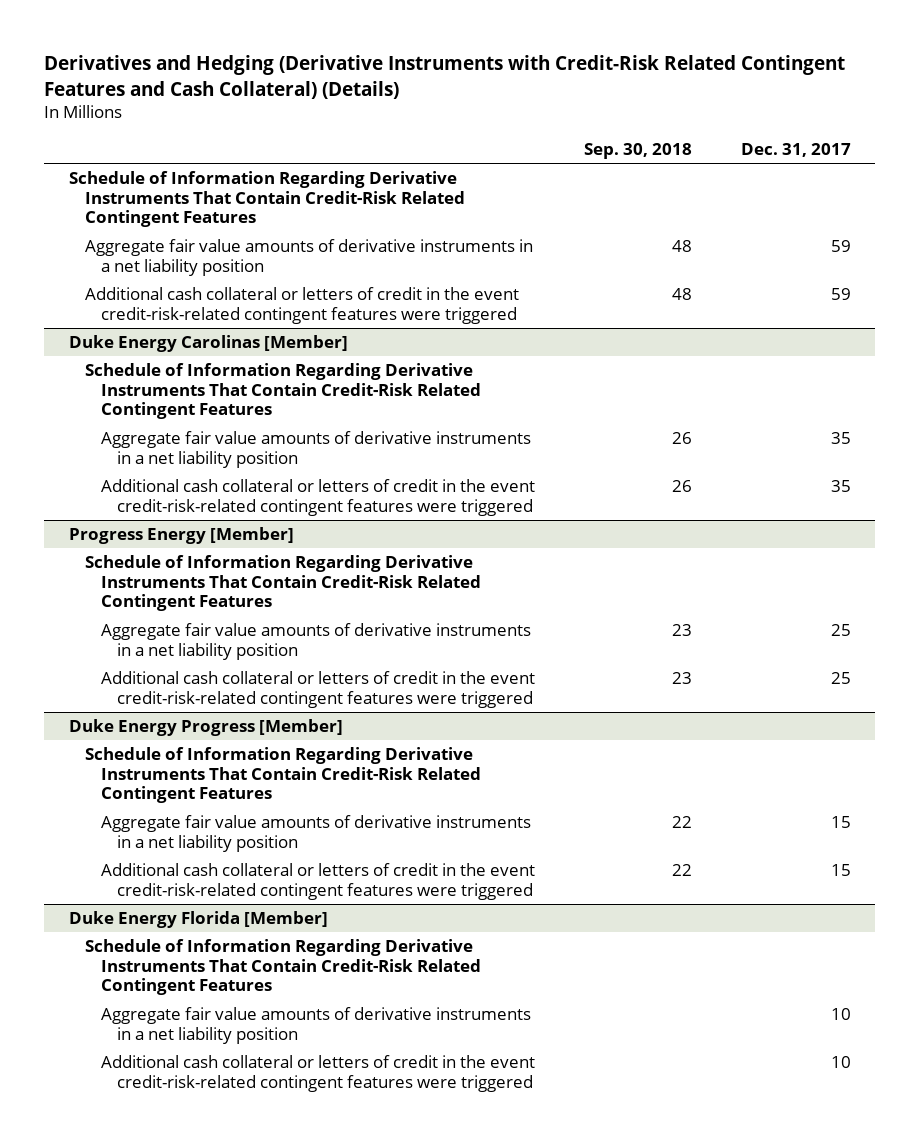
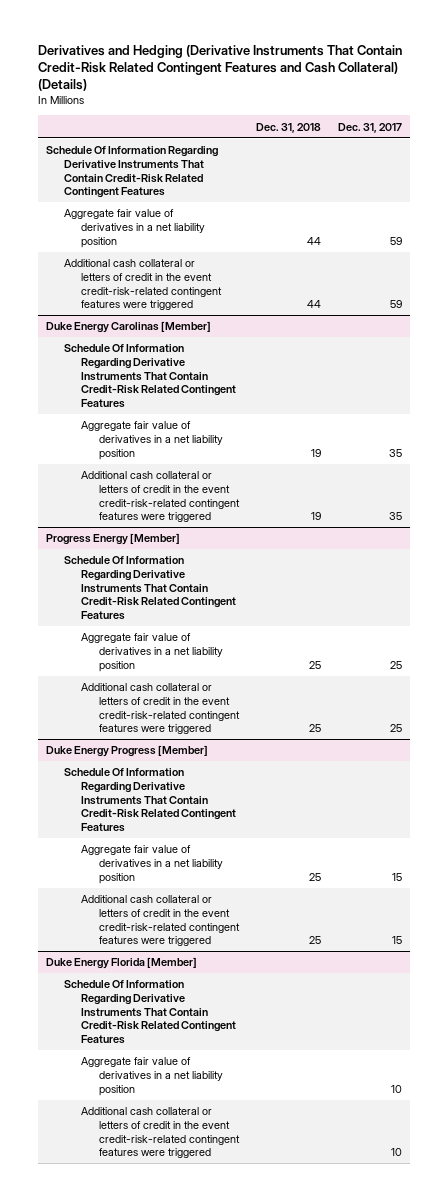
- Derivatives and Hedging (Derivative Instruments with Credit-Risk Related Contingent Features and Cash Collateral) (Details)
+ Derivatives and Hedging (Derivative Instruments That Contain Credit-Risk Related Contingent Features and Cash Collateral) (Details)
- | Sep. 30, 2018 | Dec. 31, 2017
+ | Dec. 31, 2018 | Dec. 31, 2017
- Schedule of Information Regarding Derivative Instruments That Contain Credit-Risk Related Contingent Features
- Aggregate fair value amounts of derivative instruments in a net liability position | 48 | 59
+ Schedule Of Information Regarding Derivative Instruments That Contain Credit-Risk Related Contingent Features
+ Aggregate fair value of derivatives in a net liability position | 44 | 59
@ Duke Energy Carolinas [Member]
- Schedule of Information Regarding Derivative Instruments That Contain Credit-Risk Related Contingent Features
- Aggregate fair value amounts of derivative instruments in a net liability position | 26 | 35
+ Schedule Of Information Regarding Derivative Instruments That Contain Credit-Risk Related Contingent Features
+ Aggregate fair value of derivatives in a net liability position | 19 | 35
@ Progress Energy [Member]
- Schedule of Information Regarding Derivative Instruments That Contain Credit-Risk Related Contingent Features
- Aggregate fair value amounts of derivative instruments in a net liability position | 23 | 25
+ Schedule Of Information Regarding Derivative Instruments That Contain Credit-Risk Related Contingent Features
+ Aggregate fair value of derivatives in a net liability position | 25 | 25
@ Duke Energy Progress [Member]
- Schedule of Information Regarding Derivative Instruments That Contain Credit-Risk Related Contingent Features
- Aggregate fair value amounts of derivative instruments in a net liability position | 22 | 15
+ Schedule Of Information Regarding Derivative Instruments That Contain Credit-Risk Related Contingent Features
+ Aggregate fair value of derivatives in a net liability position | 25 | 15
@ Duke Energy Florida [Member]
- Schedule of Information Regarding Derivative Instruments That Contain Credit-Risk Related Contingent Features
- Aggregate fair value amounts of derivative instruments in a net liability position | | 10
+ Schedule Of Information Regarding Derivative Instruments That Contain Credit-Risk Related Contingent Features
+ Aggregate fair value of derivatives in a net liability position | | 10

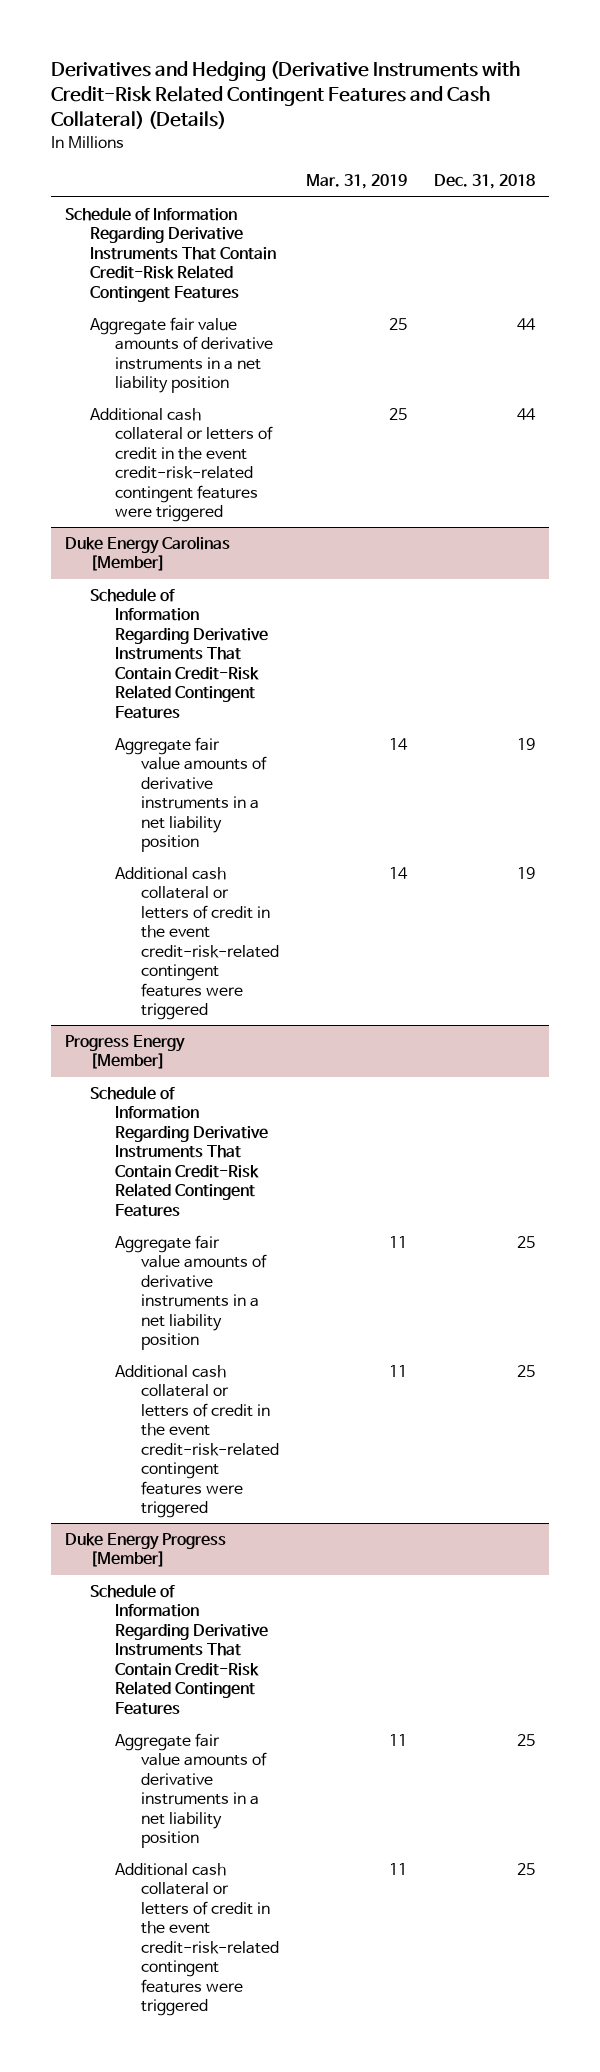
- Derivatives and Hedging (Derivative Instruments That Contain Credit-Risk Related Contingent Features and Cash Collateral) (Details)
+ Derivatives and Hedging (Derivative Instruments with Credit-Risk Related Contingent Features and Cash Collateral) (Details)
- | Dec. 31, 2018 | Dec. 31, 2017
+ | Mar. 31, 2019 | Dec. 31, 2018
- Schedule Of Information Regarding Derivative Instruments That Contain Credit-Risk Related Contingent Features
- Aggregate fair value of derivatives in a net liability position | 44 | 59
+ Schedule of Information Regarding Derivative Instruments That Contain Credit-Risk Related Contingent Features
+ Aggregate fair value amounts of derivative instruments in a net liability position | 25 | 44
@ Duke Energy Carolinas [Member]
- Schedule Of Information Regarding Derivative Instruments That Contain Credit-Risk Related Contingent Features
- Aggregate fair value of derivatives in a net liability position | 19 | 35
+ Schedule of Information Regarding Derivative Instruments That Contain Credit-Risk Related Contingent Features
+ Aggregate fair value amounts of derivative instruments in a net liability position | 14 | 19
@ Progress Energy [Member]
- Schedule Of Information Regarding Derivative Instruments That Contain Credit-Risk Related Contingent Features
- Aggregate fair value of derivatives in a net liability position | 25 | 25
+ Schedule of Information Regarding Derivative Instruments That Contain Credit-Risk Related Contingent Features
+ Aggregate fair value amounts of derivative instruments in a net liability position | 11 | 25
@ Duke Energy Progress [Member]
- Schedule Of Information Regarding Derivative Instruments That Contain Credit-Risk Related Contingent Features
- Aggregate fair value of derivatives in a net liability position | 25 | 15
+ Schedule of Information Regarding Derivative Instruments That Contain Credit-Risk Related Contingent Features
+ Aggregate fair value amounts of derivative instruments in a net liability position | 11 | 25
- Duke Energy Florida [Member]
- Schedule Of Information Regarding Derivative Instruments That Contain Credit-Risk Related Contingent Features
- Aggregate fair value of derivatives in a net liability position | | 10
- Additional cash collateral or letters of credit in the event credit-risk-related contingent features were triggered | | 10

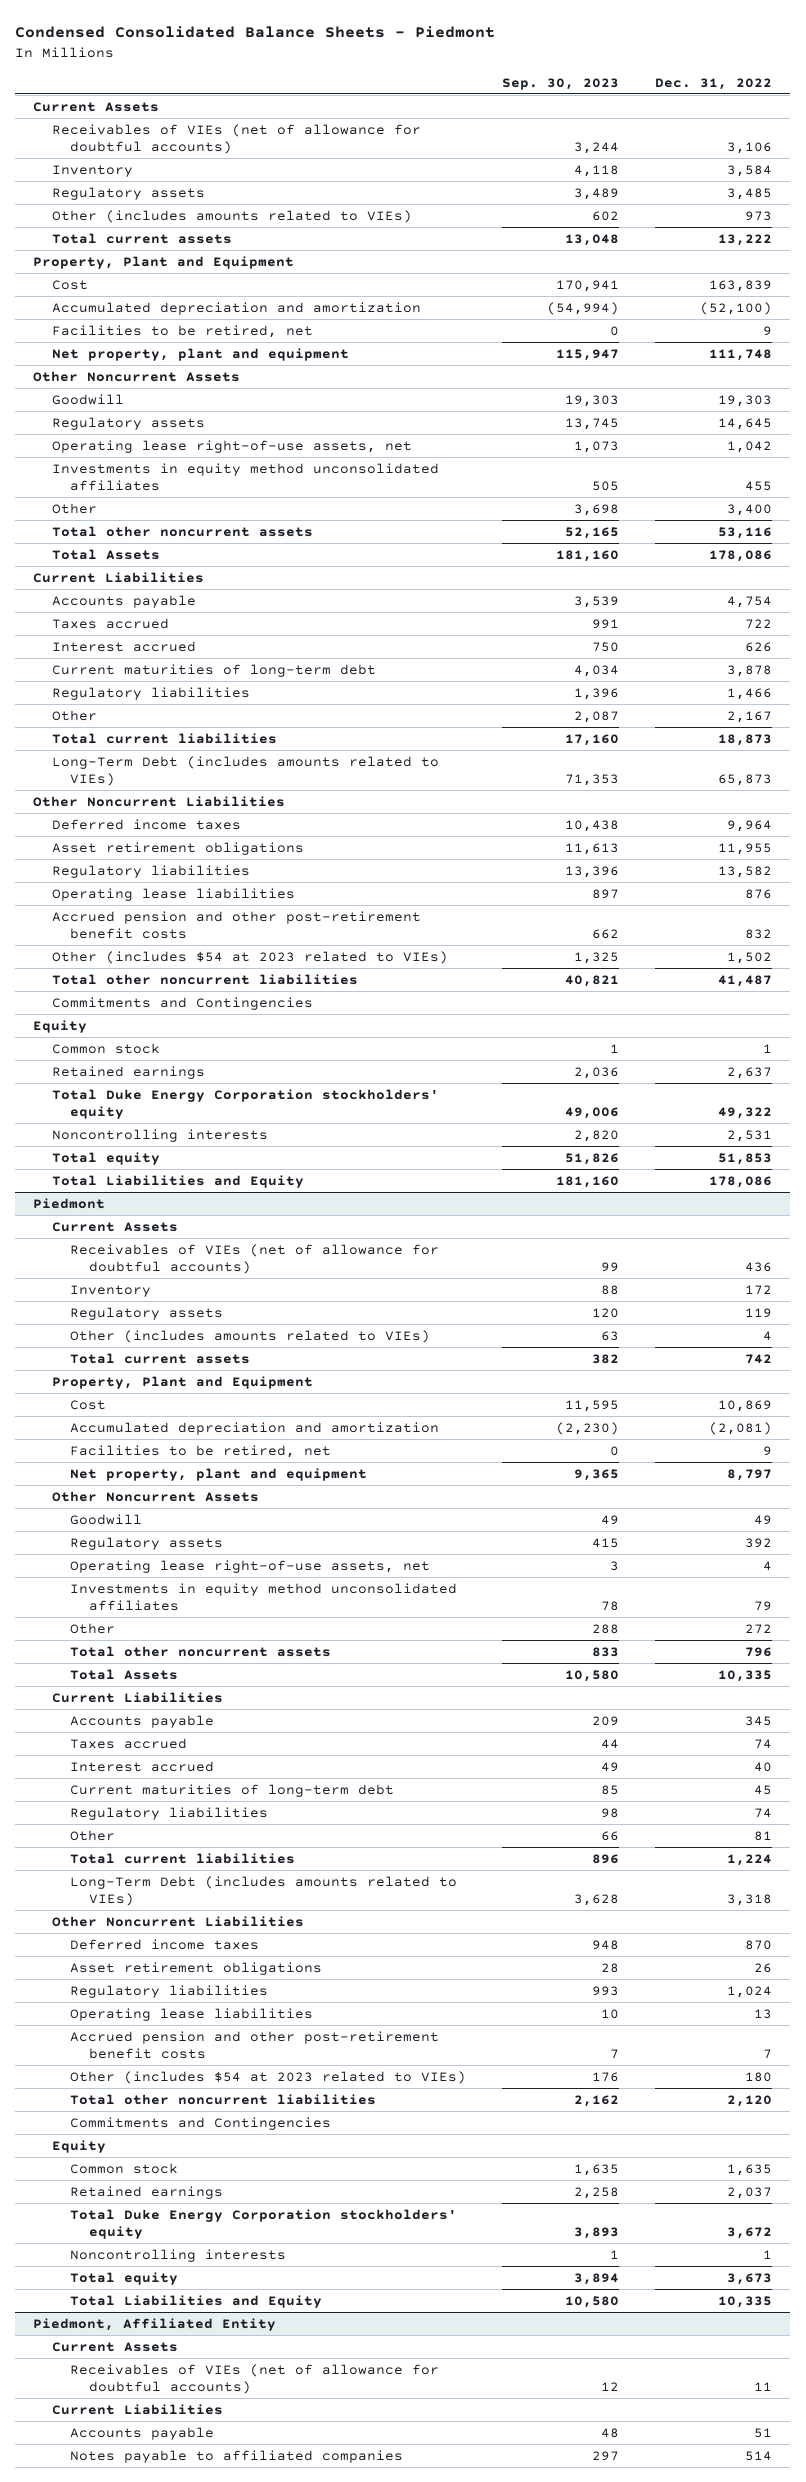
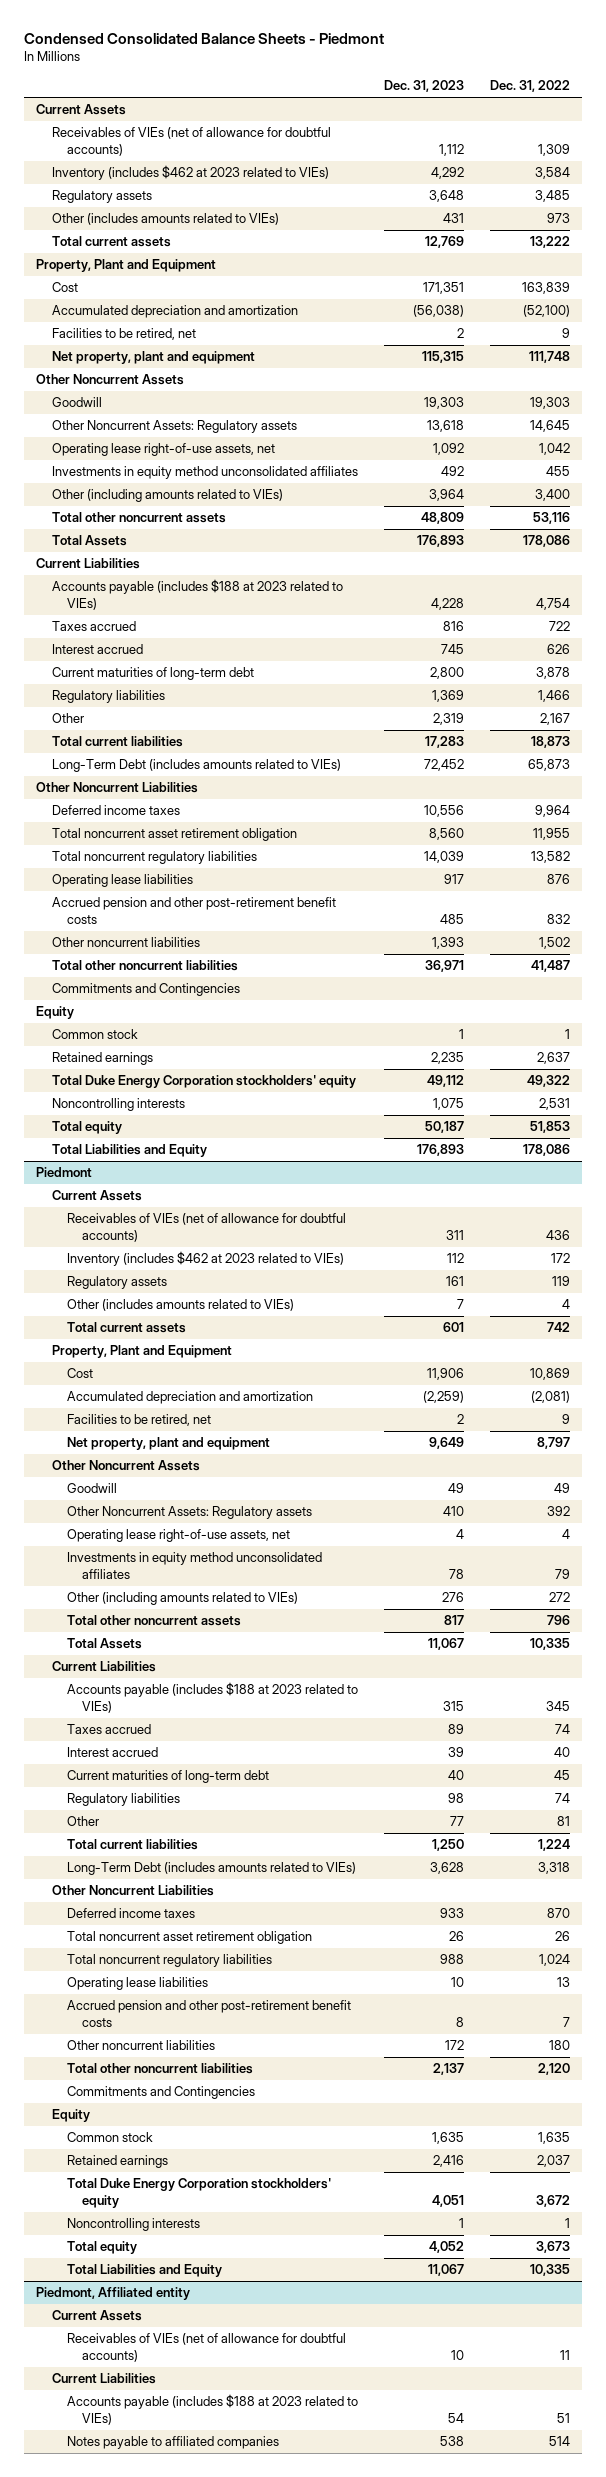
- | Sep. 30, 2023 | Dec. 31, 2022
+ | Dec. 31, 2023 | Dec. 31, 2022
- Receivables of VIEs (net of allowance for doubtful accounts) | 3,244 | 3,106
- Inventory | 4,118 | 3,584
+ Receivables of VIEs (net of allowance for doubtful accounts) | 1,112 | 1,309
+ Inventory (includes $462 at 2023 related to VIEs) | 4,292 | 3,584
- Regulatory assets | 13,745 | 14,645
+ Other Noncurrent Assets: Regulatory assets | 13,618 | 14,645
- Other | 3,698 | 3,400
+ Other (including amounts related to VIEs) | 3,964 | 3,400
- Accounts payable | 3,539 | 4,754
+ Accounts payable (includes $188 at 2023 related to VIEs) | 4,228 | 4,754
- Asset retirement obligations | 11,613 | 11,955
- Regulatory liabilities | 13,396 | 13,582
+ Total noncurrent asset retirement obligation | 8,560 | 11,955
+ Total noncurrent regulatory liabilities | 14,039 | 13,582
- Other (includes $54 at 2023 related to VIEs) | 1,325 | 1,502
+ Other noncurrent liabilities | 1,393 | 1,502
@ Piedmont
- Inventory | 88 | 172
+ Inventory (includes $462 at 2023 related to VIEs) | 112 | 172
- Regulatory assets | 415 | 392
+ Other Noncurrent Assets: Regulatory assets | 410 | 392
- Other | 288 | 272
+ Other (including amounts related to VIEs) | 276 | 272
- Accounts payable | 209 | 345
+ Accounts payable (includes $188 at 2023 related to VIEs) | 315 | 345
- Asset retirement obligations | 28 | 26
- Regulatory liabilities | 993 | 1,024
+ Total noncurrent asset retirement obligation | 26 | 26
+ Total noncurrent regulatory liabilities | 988 | 1,024
- Other (includes $54 at 2023 related to VIEs) | 176 | 180
+ Other noncurrent liabilities | 172 | 180
- Piedmont, Affiliated Entity
+ Piedmont, Affiliated entity
- Accounts payable | 48 | 51
+ Accounts payable (includes $188 at 2023 related to VIEs) | 54 | 51

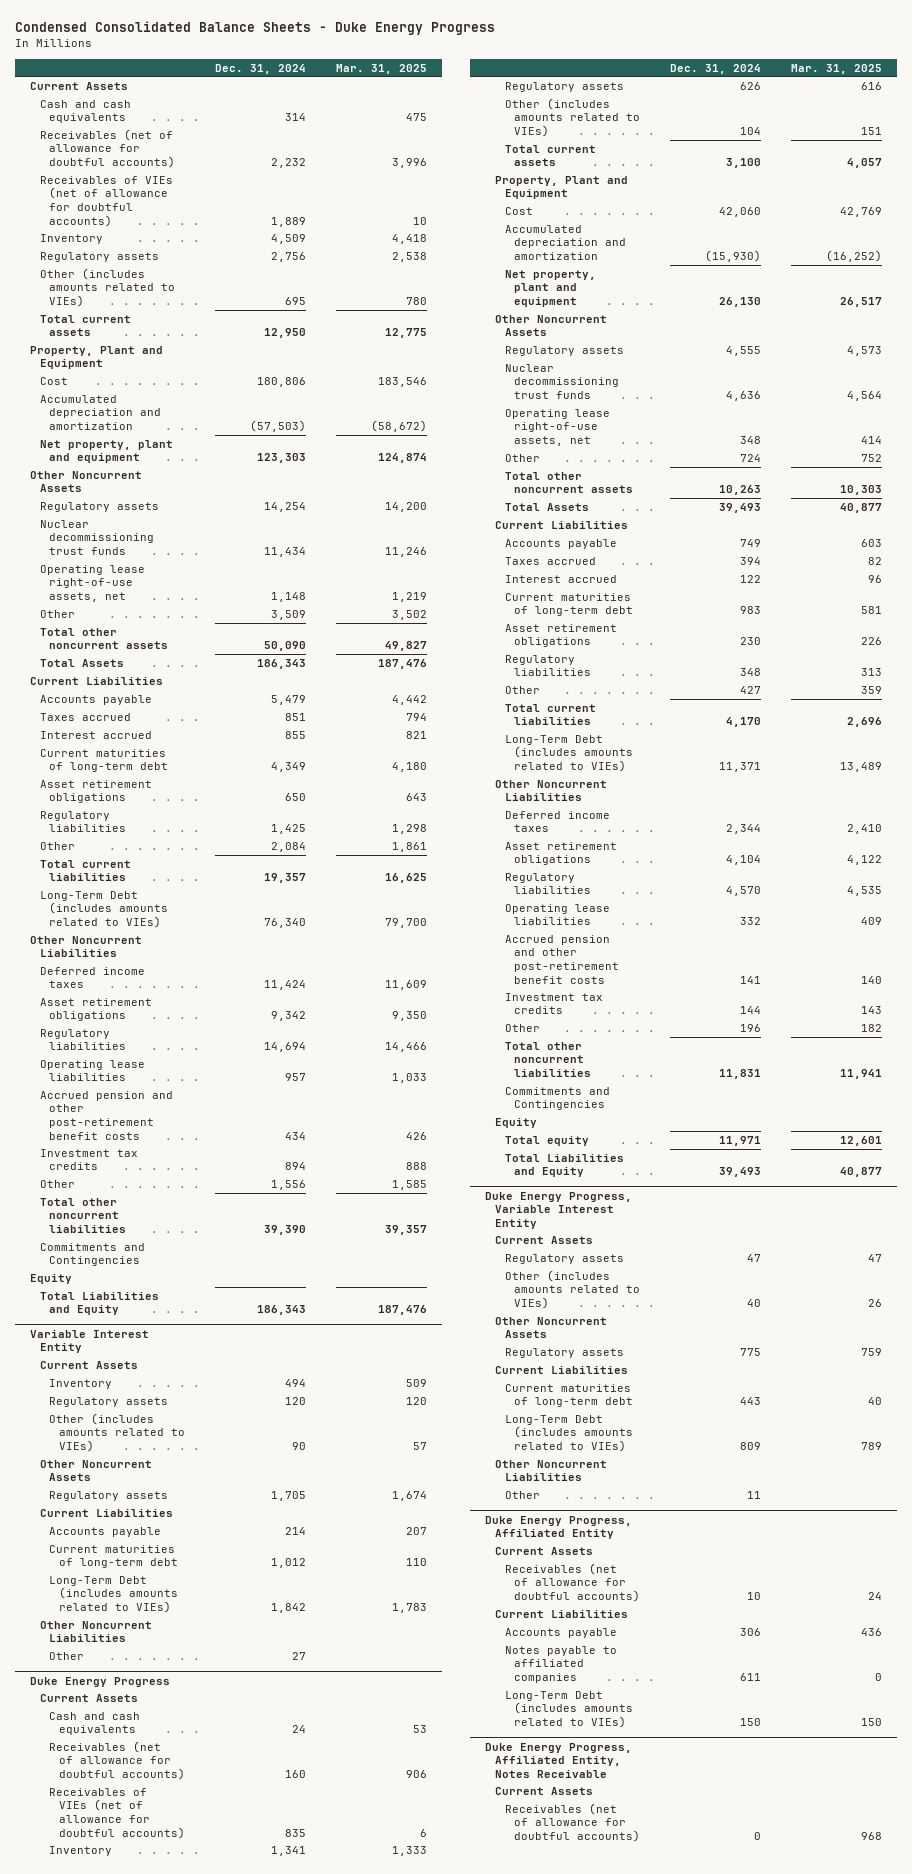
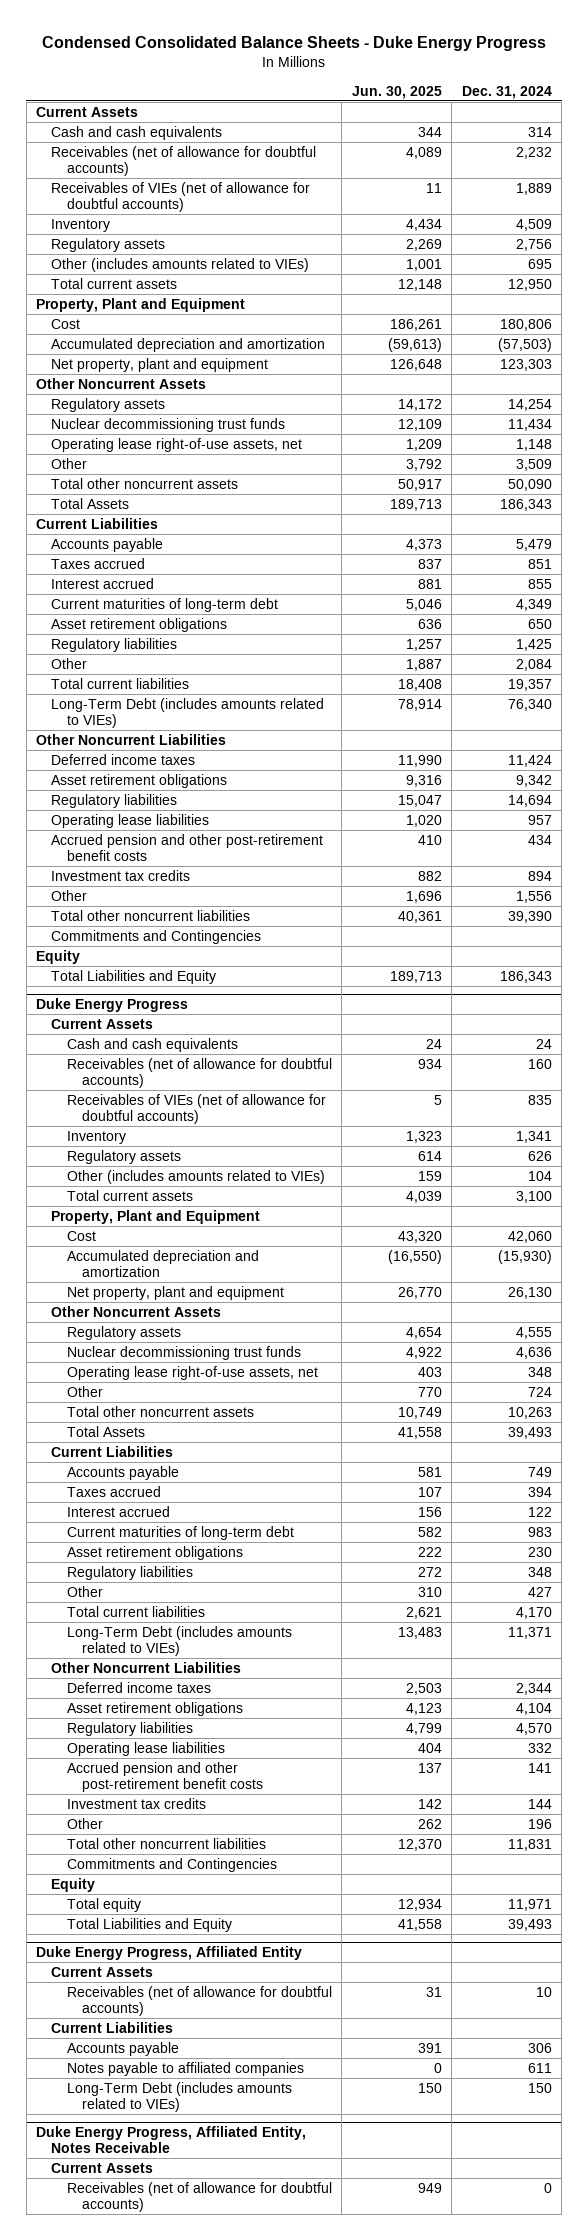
- | Dec. 31, 2024 | Mar. 31, 2025
+ | Jun. 30, 2025 | Dec. 31, 2024
- Variable Interest Entity
- Current Assets
- Inventory | 494 | 509
- Regulatory assets | 120 | 120
- Other (includes amounts related to VIEs) | 90 | 57
- Other Noncurrent Assets
- Regulatory assets | 1,705 | 1,674
- Current Liabilities
- Accounts payable | 214 | 207
- Current maturities of long-term debt | 1,012 | 110
- Long-Term Debt (includes amounts related to VIEs) | 1,842 | 1,783
- Other Noncurrent Liabilities
- Other | 27 |
- Duke Energy Progress, Variable Interest Entity
- Current Assets
- Regulatory assets | 47 | 47
- Other (includes amounts related to VIEs) | 40 | 26
- Other Noncurrent Assets
- Regulatory assets | 775 | 759
- Current Liabilities
- Current maturities of long-term debt | 443 | 40
- Long-Term Debt (includes amounts related to VIEs) | 809 | 789
- Other Noncurrent Liabilities
- Other | 11 |

